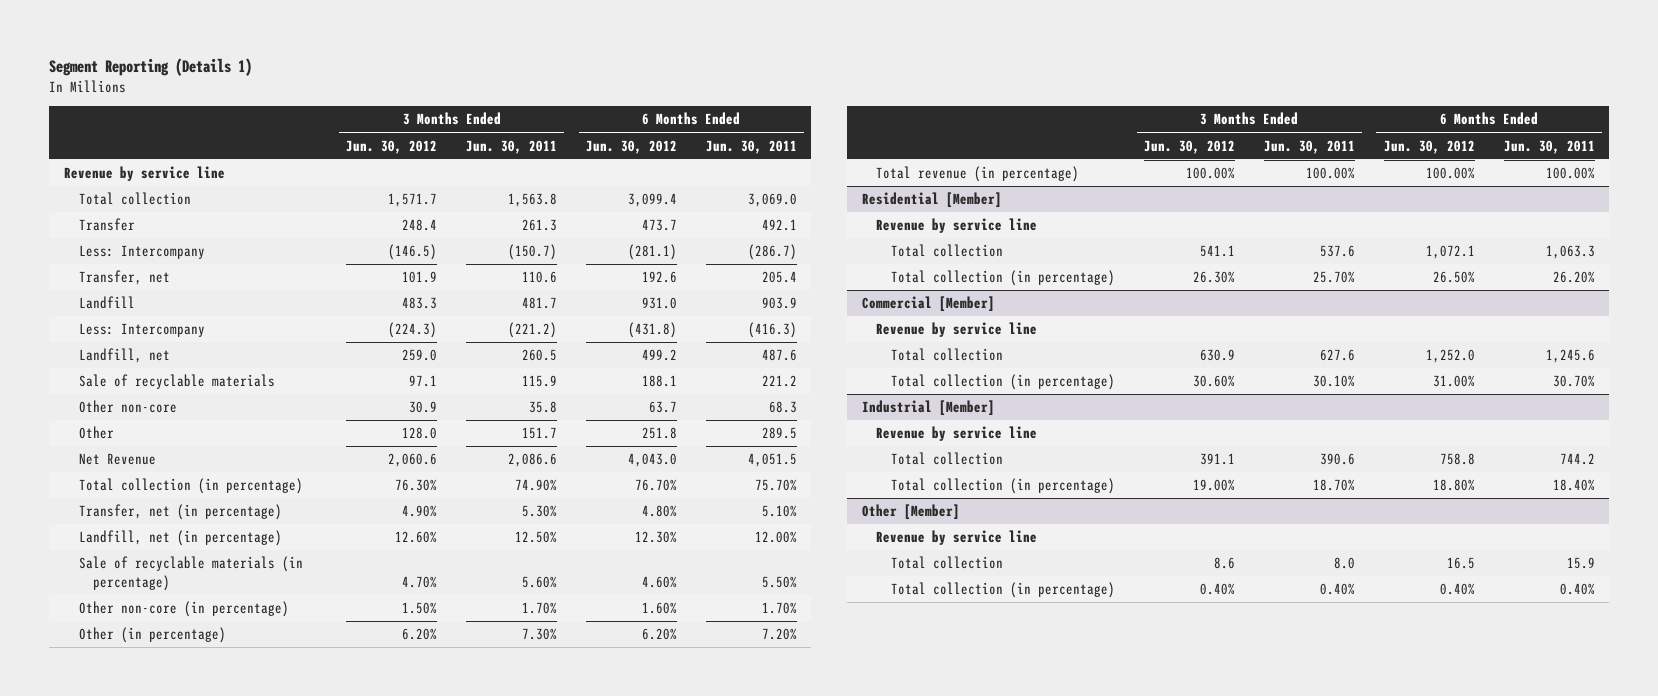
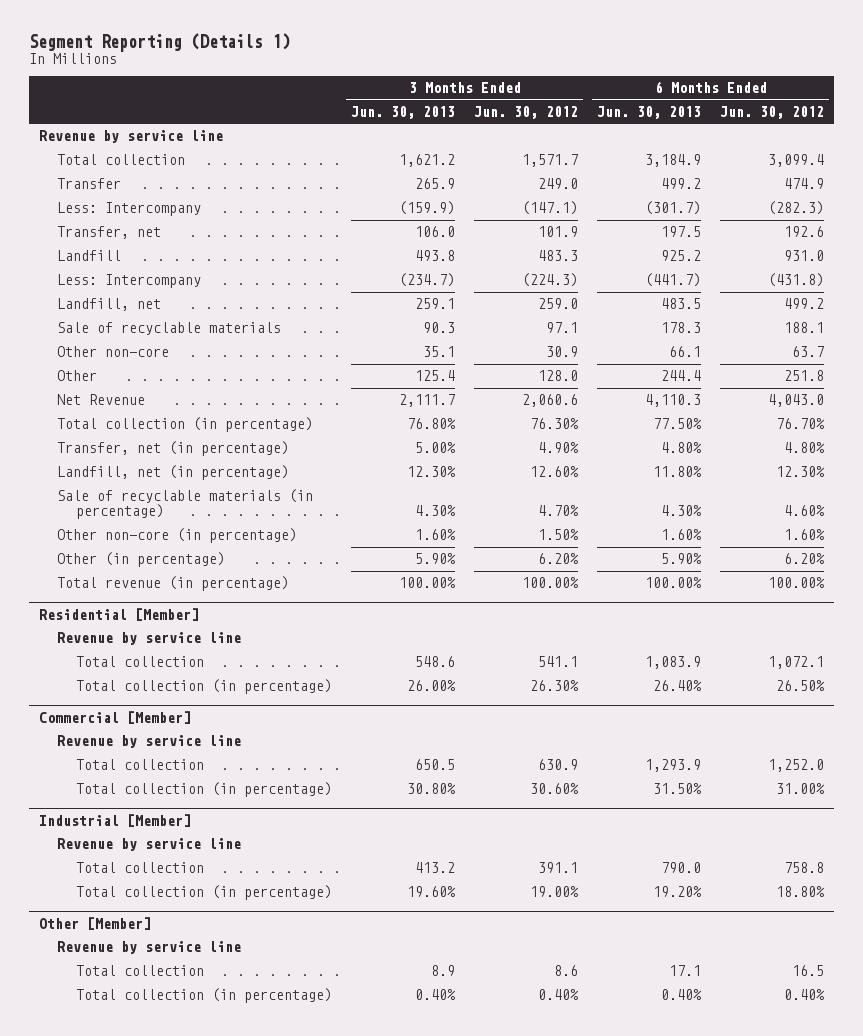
- | 3 Months Ended Jun. 30, 2012 | 3 Months Ended Jun. 30, 2011 | 6 Months Ended Jun. 30, 2012 | 6 Months Ended Jun. 30, 2011
+ | 3 Months Ended Jun. 30, 2013 | 3 Months Ended Jun. 30, 2012 | 6 Months Ended Jun. 30, 2013 | 6 Months Ended Jun. 30, 2012
- Transfer | 248.4 | 261.3 | 473.7 | 492.1
- Less: Intercompany | (146.5) | (150.7) | (281.1) | (286.7)
+ Transfer | 265.9 | 249.0 | 499.2 | 474.9
+ Less: Intercompany | (159.9) | (147.1) | (301.7) | (282.3)

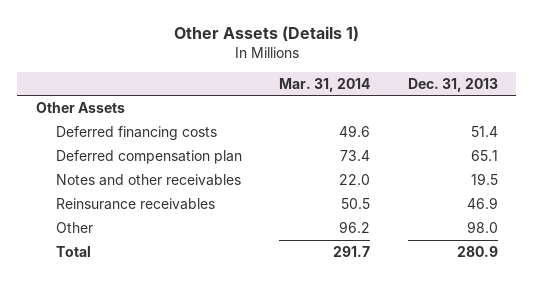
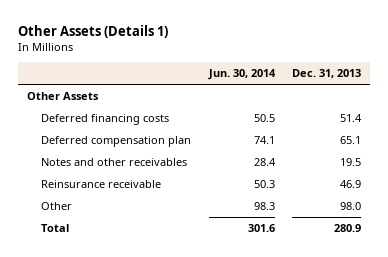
- | Mar. 31, 2014 | Dec. 31, 2013
+ | Jun. 30, 2014 | Dec. 31, 2013
- Reinsurance receivables | 50.5 | 46.9
+ Reinsurance receivable | 50.3 | 46.9

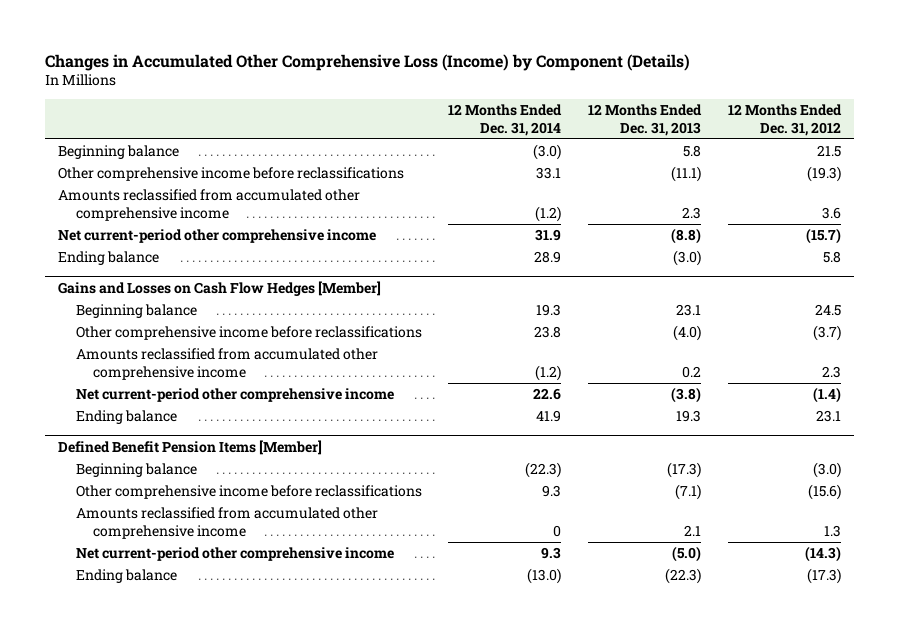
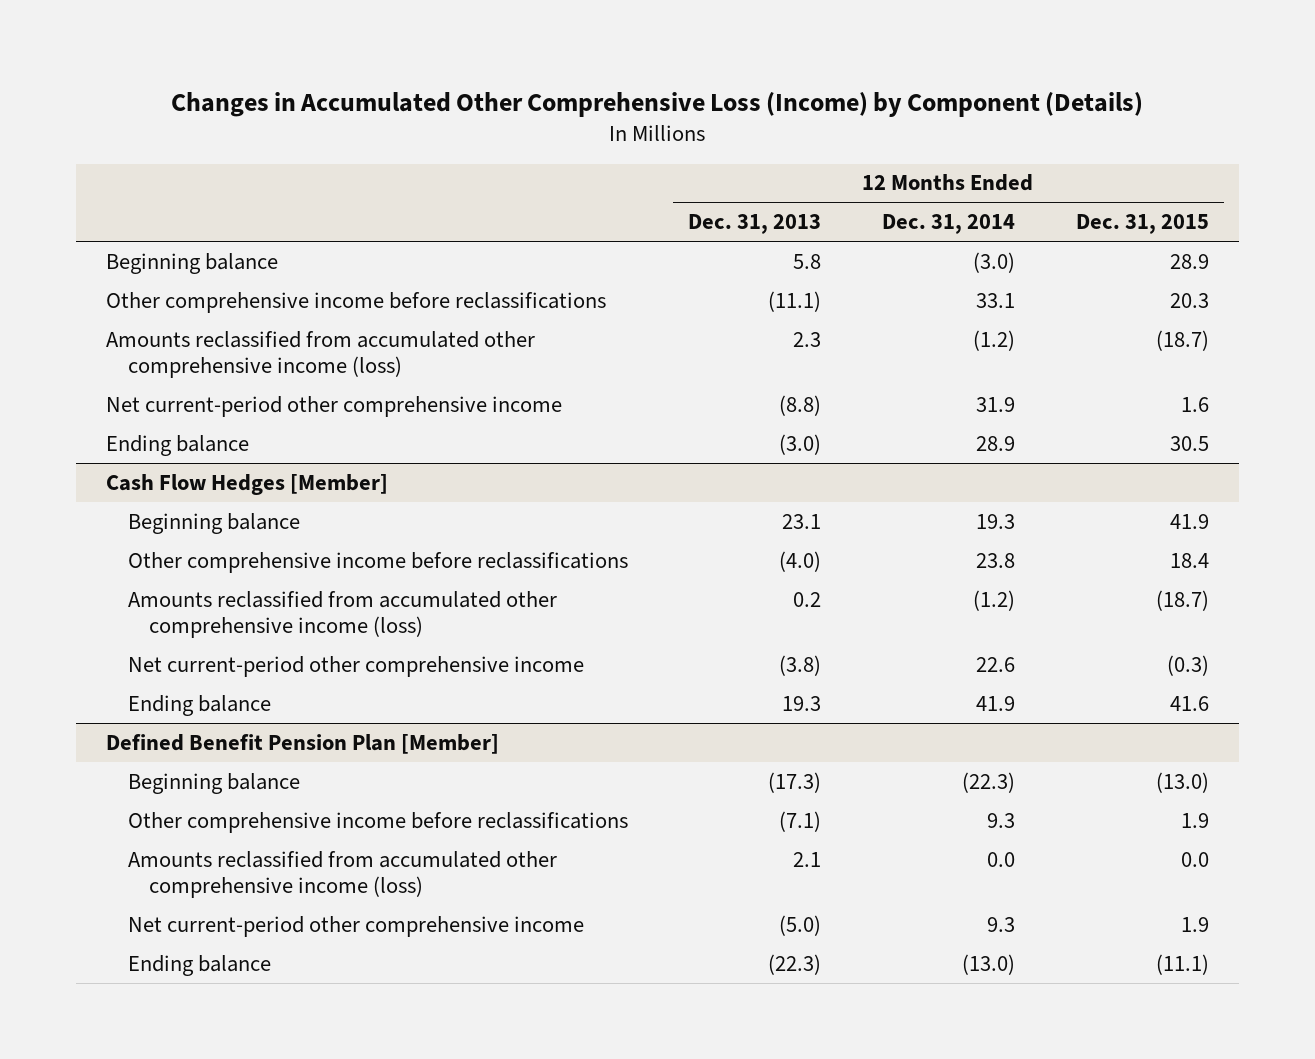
- | 12 Months Ended Dec. 31, 2014 | 12 Months Ended Dec. 31, 2013 | 12 Months Ended Dec. 31, 2012
+ | 12 Months Ended Dec. 31, 2013 | 12 Months Ended Dec. 31, 2014 | 12 Months Ended Dec. 31, 2015
- Amounts reclassified from accumulated other comprehensive income | (1.2) | 2.3 | 3.6
+ Amounts reclassified from accumulated other comprehensive income (loss) | 2.3 | (1.2) | (18.7)
- Gains and Losses on Cash Flow Hedges [Member]
+ Cash Flow Hedges [Member]
- Amounts reclassified from accumulated other comprehensive income | (1.2) | 0.2 | 2.3
+ Amounts reclassified from accumulated other comprehensive income (loss) | 0.2 | (1.2) | (18.7)
- Defined Benefit Pension Items [Member]
+ Defined Benefit Pension Plan [Member]
- Amounts reclassified from accumulated other comprehensive income | 0 | 2.1 | 1.3
+ Amounts reclassified from accumulated other comprehensive income (loss) | 2.1 | 0.0 | 0.0

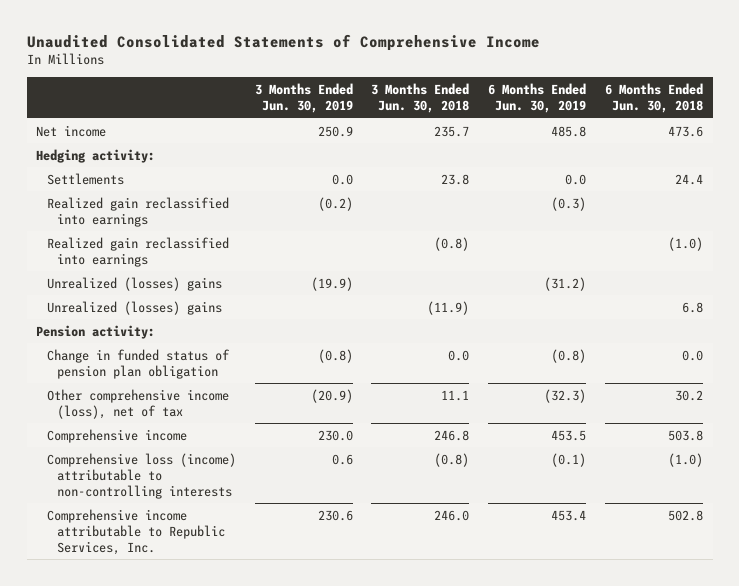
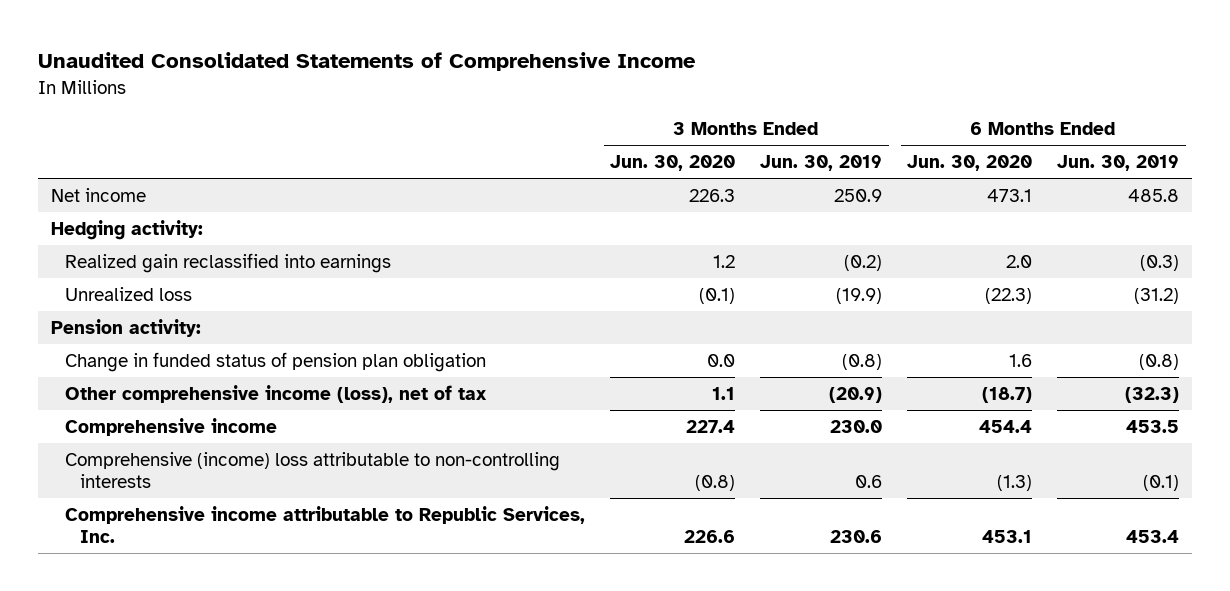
- | 3 Months Ended Jun. 30, 2019 | 3 Months Ended Jun. 30, 2018 | 6 Months Ended Jun. 30, 2019 | 6 Months Ended Jun. 30, 2018
+ | 3 Months Ended Jun. 30, 2020 | 3 Months Ended Jun. 30, 2019 | 6 Months Ended Jun. 30, 2020 | 6 Months Ended Jun. 30, 2019
- Settlements | 0.0 | 23.8 | 0.0 | 24.4
- Realized gain reclassified into earnings | | (0.8) | | (1.0)
- Unrealized (losses) gains | (19.9) | | (31.2) |
- Unrealized (losses) gains | | (11.9) | | 6.8
+ Unrealized loss | (0.1) | (19.9) | (22.3) | (31.2)
- Comprehensive loss (income) attributable to non-controlling interests | 0.6 | (0.8) | (0.1) | (1.0)
+ Comprehensive (income) loss attributable to non-controlling interests | (0.8) | 0.6 | (1.3) | (0.1)

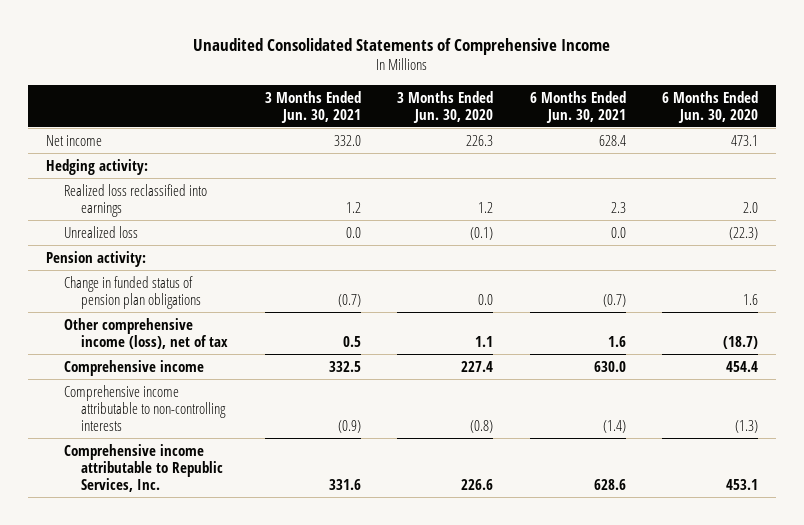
- | 3 Months Ended Jun. 30, 2020 | 3 Months Ended Jun. 30, 2019 | 6 Months Ended Jun. 30, 2020 | 6 Months Ended Jun. 30, 2019
+ | 3 Months Ended Jun. 30, 2021 | 3 Months Ended Jun. 30, 2020 | 6 Months Ended Jun. 30, 2021 | 6 Months Ended Jun. 30, 2020
- Realized gain reclassified into earnings | 1.2 | (0.2) | 2.0 | (0.3)
+ Realized loss reclassified into earnings | 1.2 | 1.2 | 2.3 | 2.0
- Change in funded status of pension plan obligation | 0.0 | (0.8) | 1.6 | (0.8)
+ Change in funded status of pension plan obligations | (0.7) | 0.0 | (0.7) | 1.6
- Comprehensive (income) loss attributable to non-controlling interests | (0.8) | 0.6 | (1.3) | (0.1)
+ Comprehensive income attributable to non-controlling interests | (0.9) | (0.8) | (1.4) | (1.3)

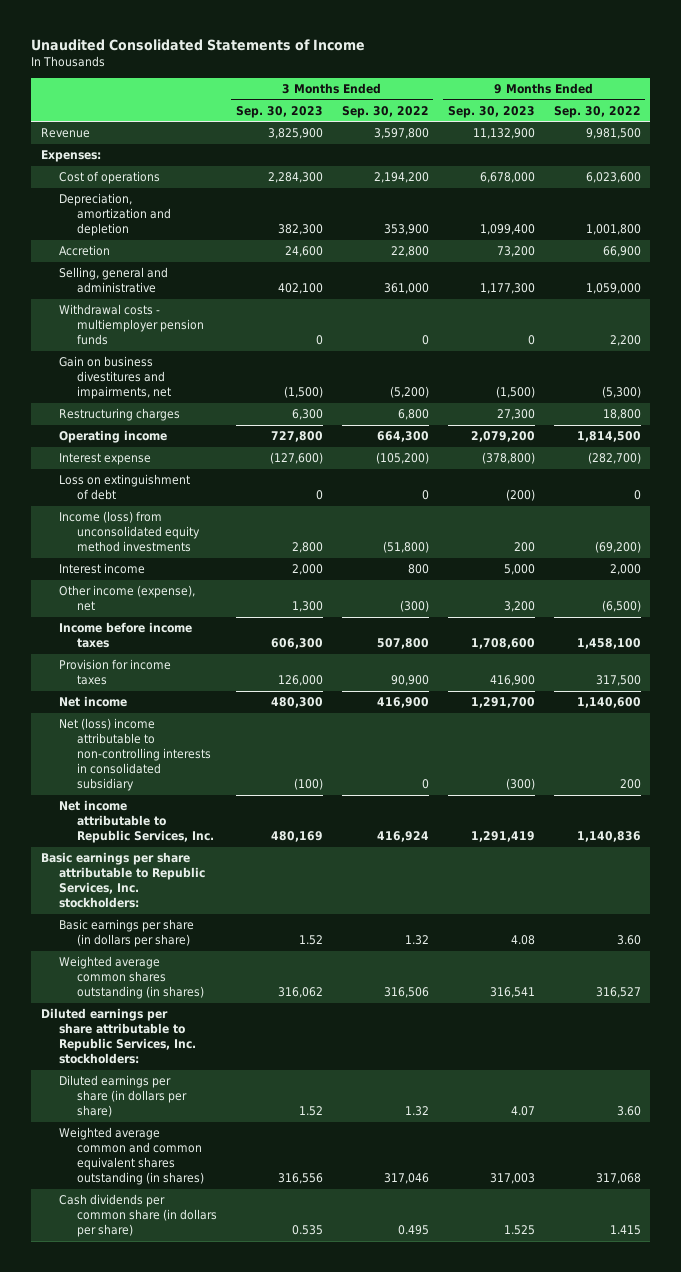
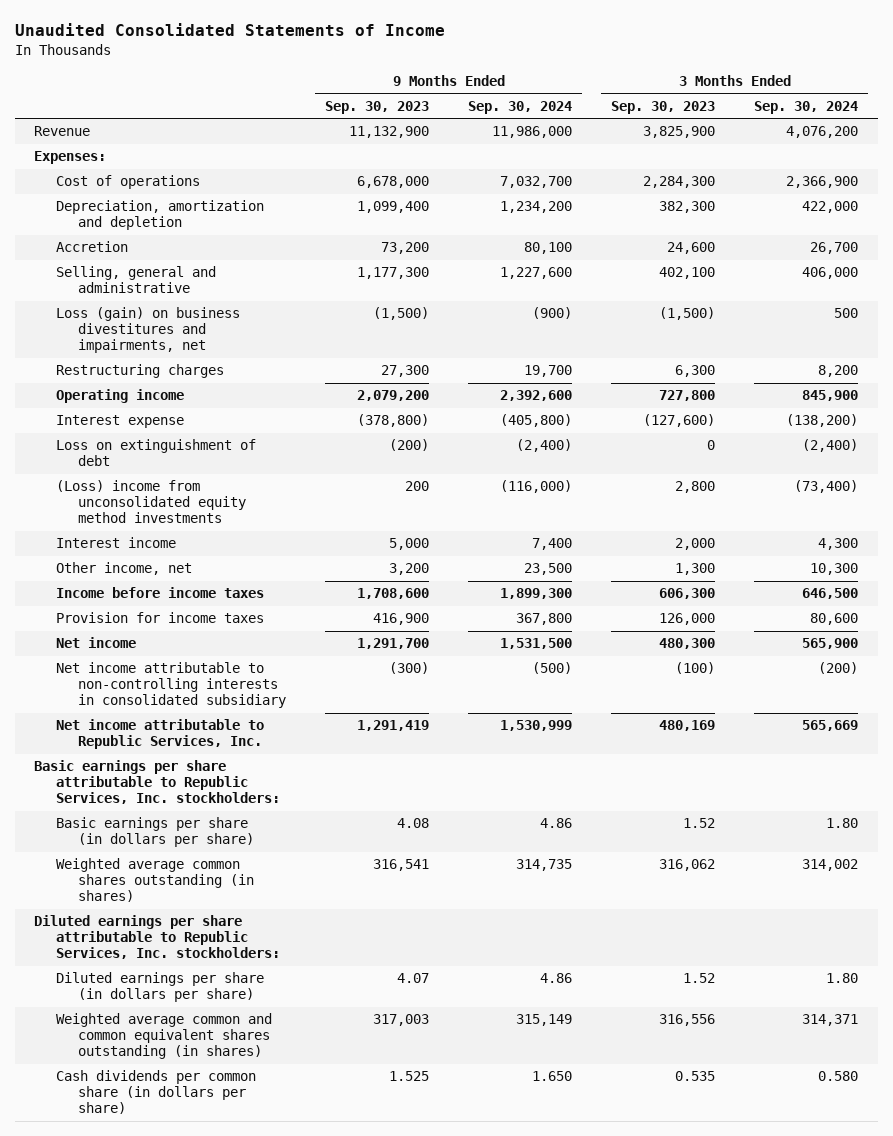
- | 3 Months Ended Sep. 30, 2023 | 3 Months Ended Sep. 30, 2022 | 9 Months Ended Sep. 30, 2023 | 9 Months Ended Sep. 30, 2022
+ | 9 Months Ended Sep. 30, 2023 | 9 Months Ended Sep. 30, 2024 | 3 Months Ended Sep. 30, 2023 | 3 Months Ended Sep. 30, 2024
- Withdrawal costs - multiemployer pension funds | 0 | 0 | 0 | 2,200
- Gain on business divestitures and impairments, net | (1,500) | (5,200) | (1,500) | (5,300)
+ Loss (gain) on business divestitures and impairments, net | (1,500) | (900) | (1,500) | 500
- Income (loss) from unconsolidated equity method investments | 2,800 | (51,800) | 200 | (69,200)
+ (Loss) income from unconsolidated equity method investments | 200 | (116,000) | 2,800 | (73,400)
- Other income (expense), net | 1,300 | (300) | 3,200 | (6,500)
+ Other income, net | 3,200 | 23,500 | 1,300 | 10,300
- Net (loss) income attributable to non-controlling interests in consolidated subsidiary | (100) | 0 | (300) | 200
+ Net income attributable to non-controlling interests in consolidated subsidiary | (300) | (500) | (100) | (200)

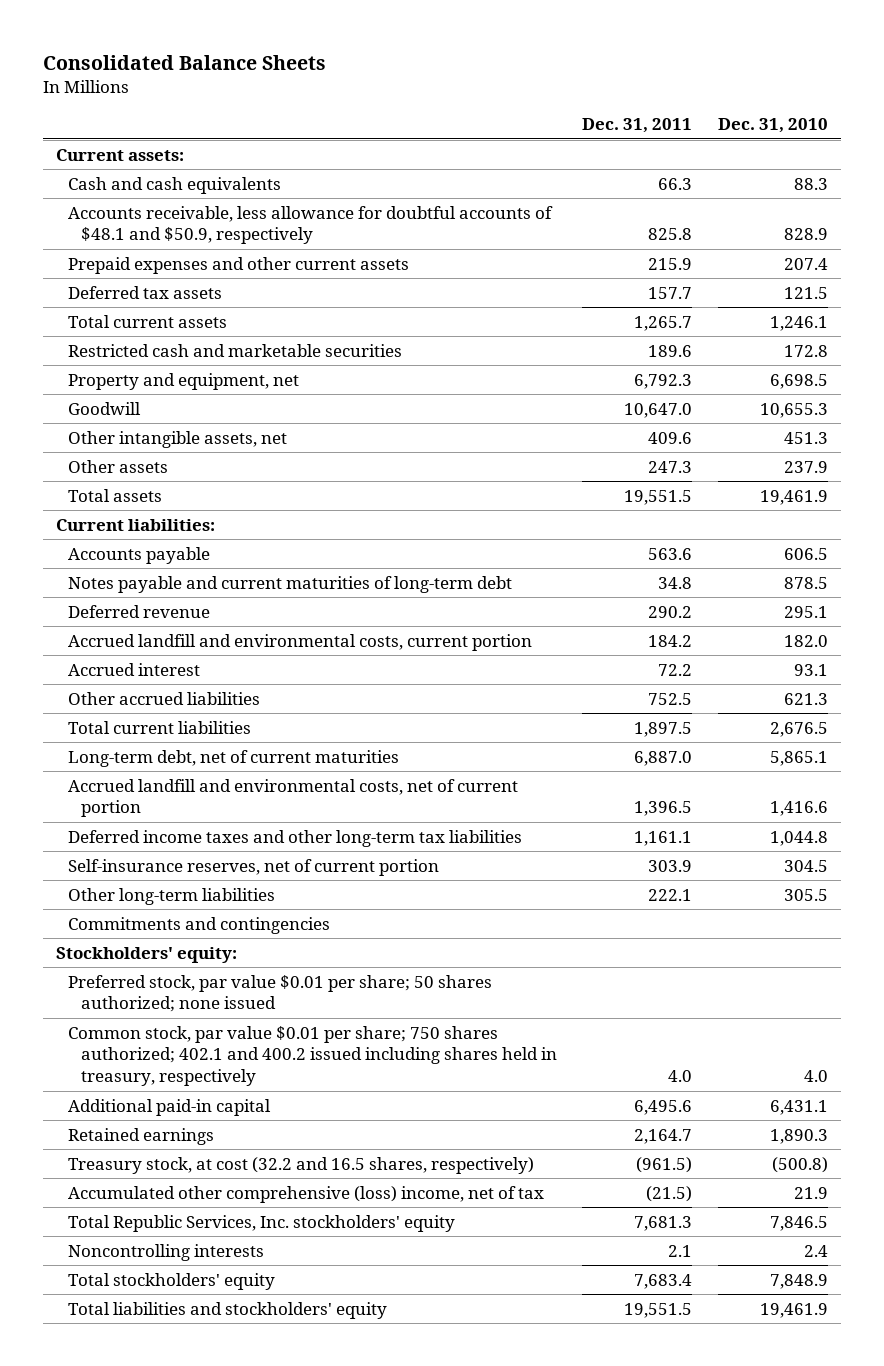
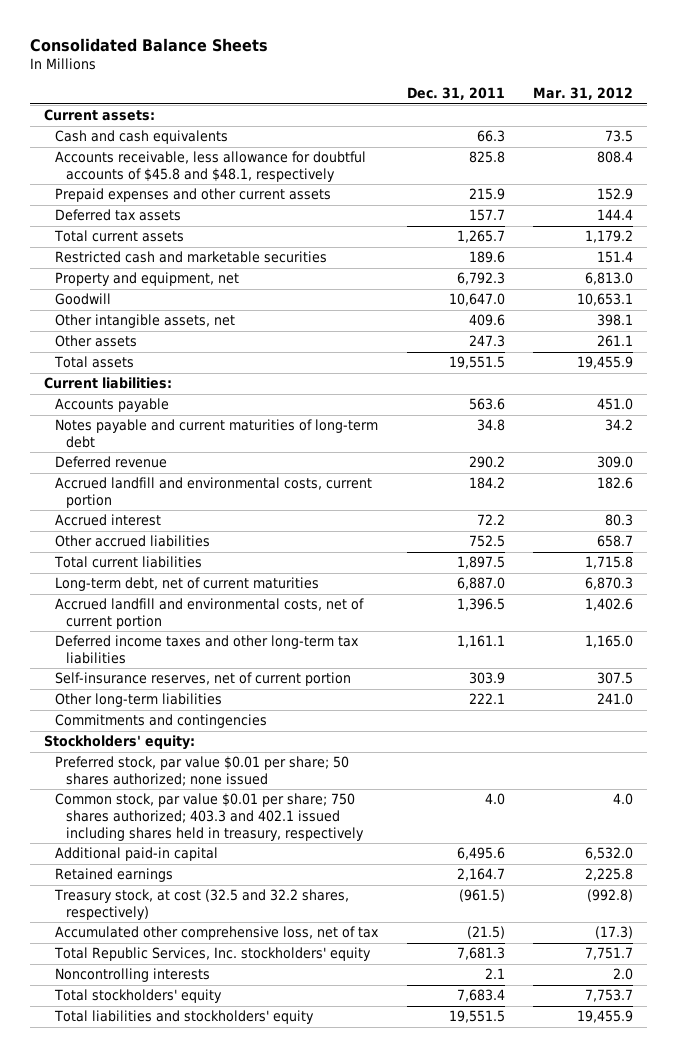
- | Dec. 31, 2011 | Dec. 31, 2010
+ | Dec. 31, 2011 | Mar. 31, 2012
- Accounts receivable, less allowance for doubtful accounts of $48.1 and $50.9, respectively | 825.8 | 828.9
+ Accounts receivable, less allowance for doubtful accounts of $45.8 and $48.1, respectively | 825.8 | 808.4
- Common stock, par value $0.01 per share; 750 shares authorized; 402.1 and 400.2 issued including shares held in treasury, respectively | 4.0 | 4.0
+ Common stock, par value $0.01 per share; 750 shares authorized; 403.3 and 402.1 issued including shares held in treasury, respectively | 4.0 | 4.0
- Treasury stock, at cost (32.2 and 16.5 shares, respectively) | (961.5) | (500.8)
- Accumulated other comprehensive (loss) income, net of tax | (21.5) | 21.9
+ Treasury stock, at cost (32.5 and 32.2 shares, respectively) | (961.5) | (992.8)
+ Accumulated other comprehensive loss, net of tax | (21.5) | (17.3)

